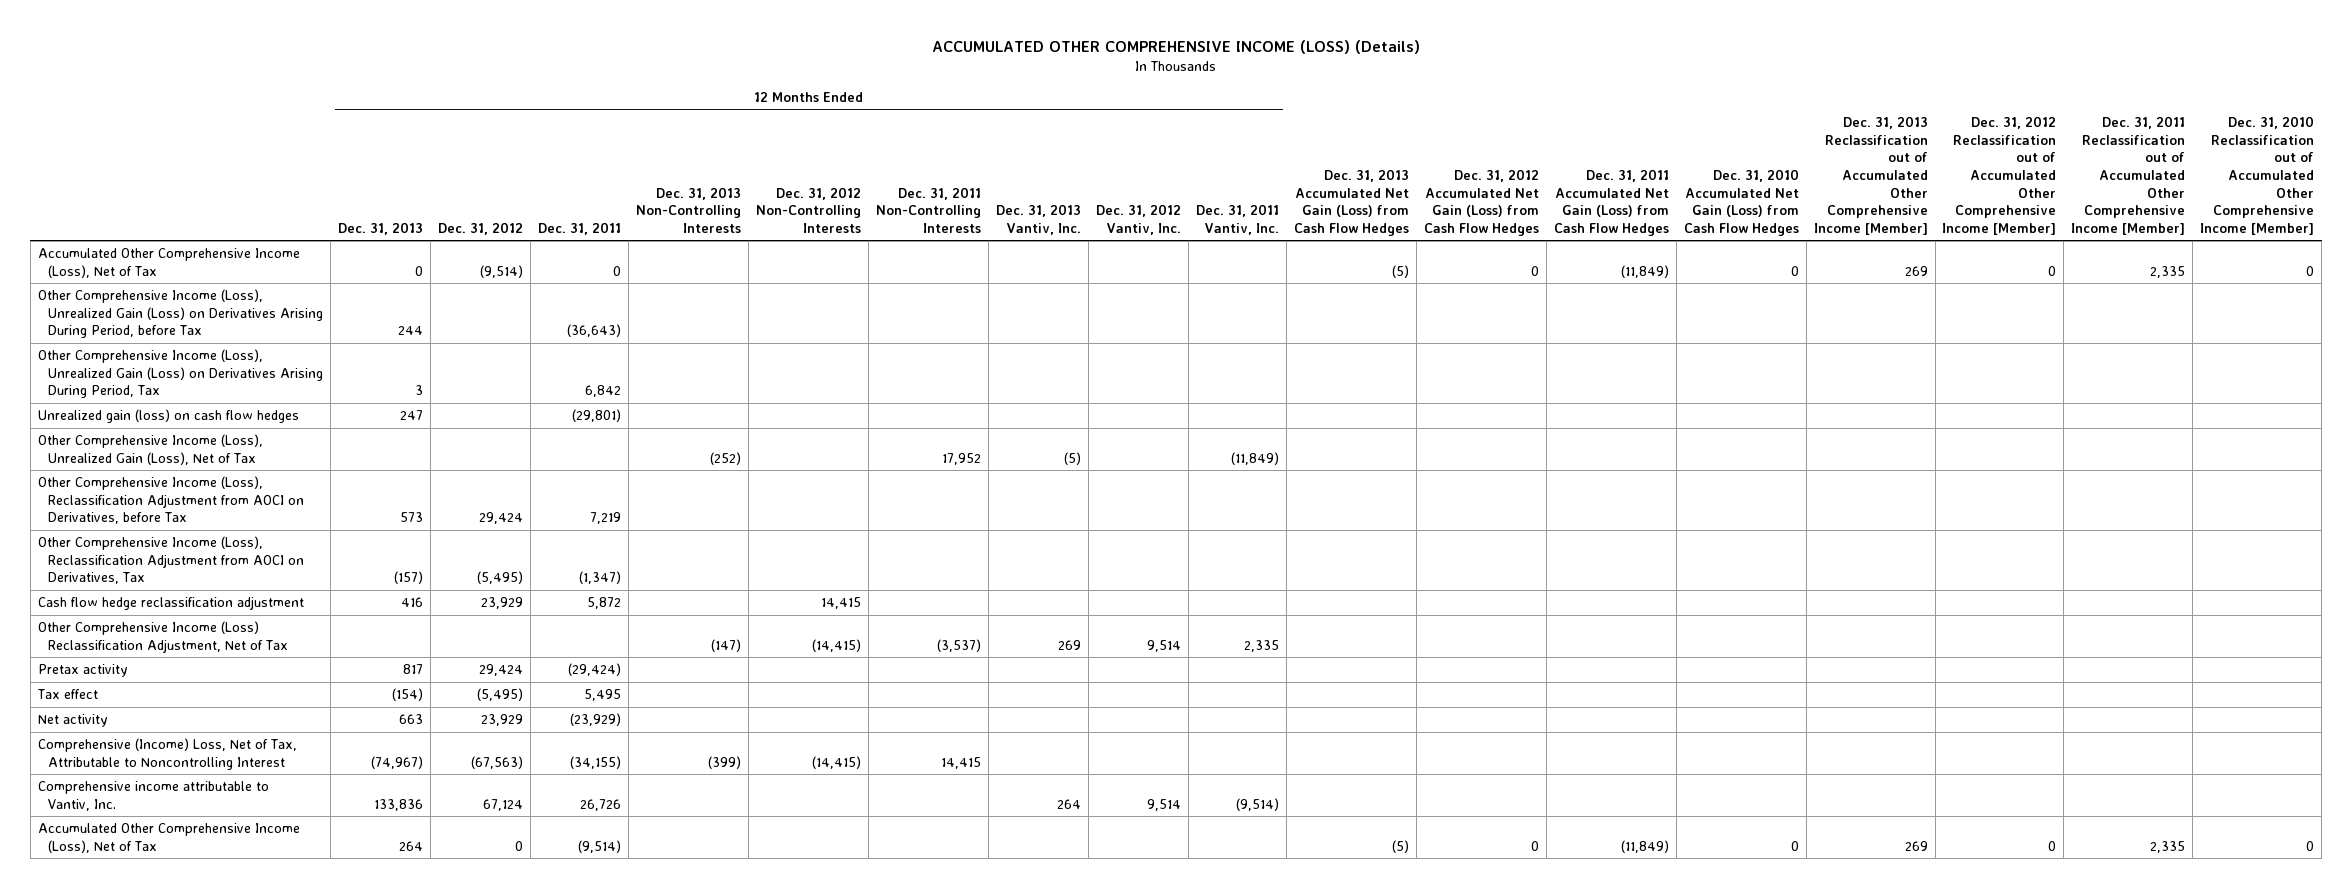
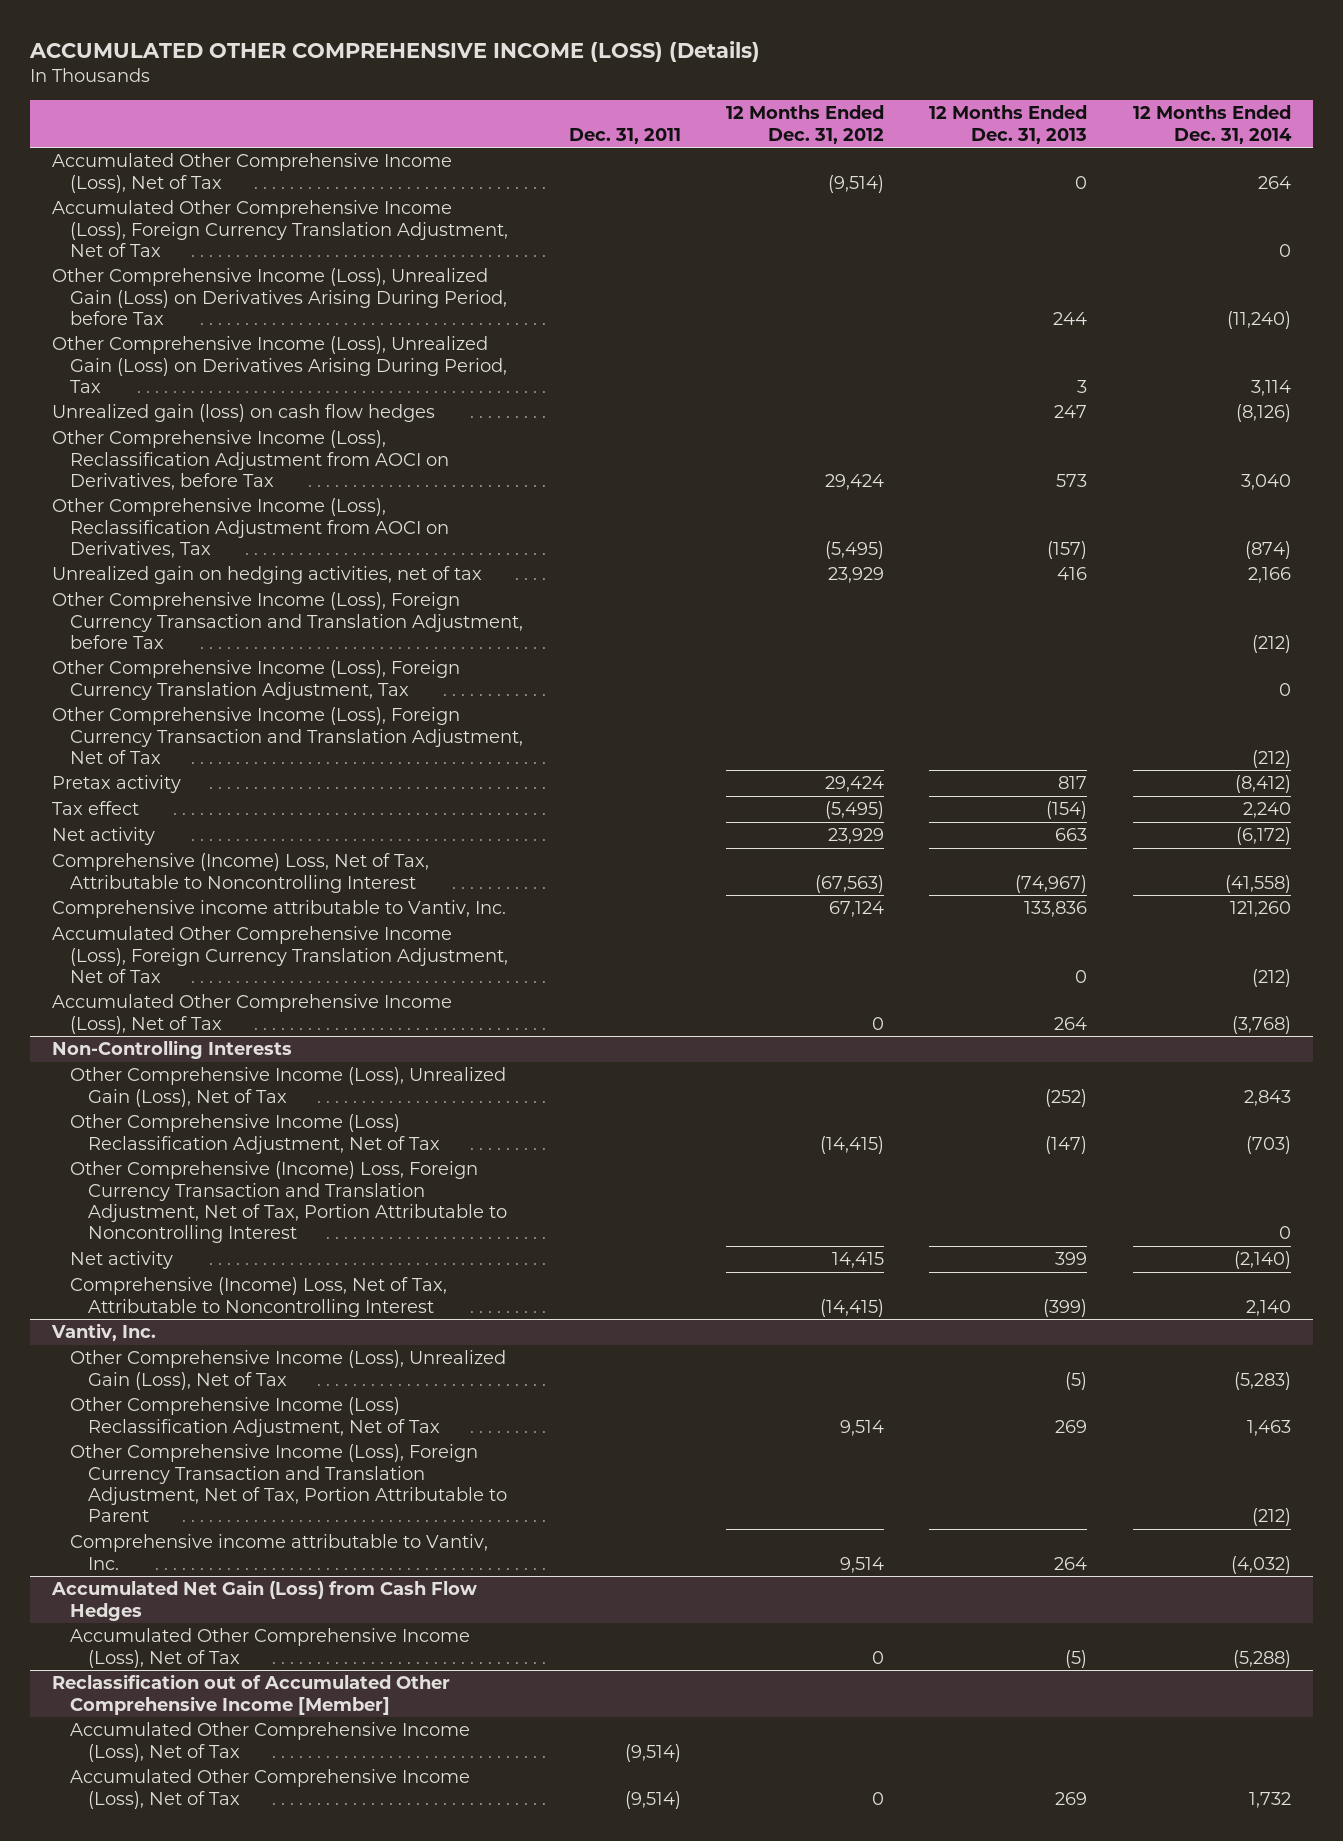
- | 12 Months Ended Dec. 31, 2013 | 12 Months Ended Dec. 31, 2012 | 12 Months Ended Dec. 31, 2011 | 12 Months Ended Dec. 31, 2013 Non-Controlling Interests | 12 Months Ended Dec. 31, 2012 Non-Controlling Interests | 12 Months Ended Dec. 31, 2011 Non-Controlling Interests | 12 Months Ended Dec. 31, 2013 Vantiv, Inc. | 12 Months Ended Dec. 31, 2012 Vantiv, Inc. | 12 Months Ended Dec. 31, 2011 Vantiv, Inc. | Dec. 31, 2013 Accumulated Net Gain (Loss) from Cash Flow Hedges | Dec. 31, 2012 Accumulated Net Gain (Loss) from Cash Flow Hedges | Dec. 31, 2011 Accumulated Net Gain (Loss) from Cash Flow Hedges | Dec. 31, 2010 Accumulated Net Gain (Loss) from Cash Flow Hedges | Dec. 31, 2013 Reclassification out of Accumulated Other Comprehensive Income [Member] | Dec. 31, 2012 Reclassification out of Accumulated Other Comprehensive Income [Member] | Dec. 31, 2011 Reclassification out of Accumulated Other Comprehensive Income [Member] | Dec. 31, 2010 Reclassification out of Accumulated Other Comprehensive Income [Member]
+ | Dec. 31, 2011 | 12 Months Ended Dec. 31, 2012 | 12 Months Ended Dec. 31, 2013 | 12 Months Ended Dec. 31, 2014
+ Accumulated Other Comprehensive Income (Loss), Foreign Currency Translation Adjustment, Net of Tax | | | | 0
- Other Comprehensive Income (Loss), Unrealized Gain (Loss), Net of Tax | | | | (252) | | 17,952 | (5) | | (11,849) | | | | | | | |
- Cash flow hedge reclassification adjustment | 416 | 23,929 | 5,872 | | 14,415 | | | | | | | | | | | |
- Other Comprehensive Income (Loss) Reclassification Adjustment, Net of Tax | | | | (147) | (14,415) | (3,537) | 269 | 9,514 | 2,335 | | | | | | | |
+ Unrealized gain on hedging activities, net of tax | | 23,929 | 416 | 2,166
+ Other Comprehensive Income (Loss), Foreign Currency Transaction and Translation Adjustment, before Tax | | | | (212)
+ Other Comprehensive Income (Loss), Foreign Currency Translation Adjustment, Tax | | | | 0
+ Other Comprehensive Income (Loss), Foreign Currency Transaction and Translation Adjustment, Net of Tax | | | | (212)
+ Accumulated Other Comprehensive Income (Loss), Foreign Currency Translation Adjustment, Net of Tax | | | 0 | (212)
+ Non-Controlling Interests
+ Other Comprehensive Income (Loss), Unrealized Gain (Loss), Net of Tax | | | (252) | 2,843
+ Other Comprehensive Income (Loss) Reclassification Adjustment, Net of Tax | | (14,415) | (147) | (703)
+ Other Comprehensive (Income) Loss, Foreign Currency Transaction and Translation Adjustment, Net of Tax, Portion Attributable to Noncontrolling Interest | | | | 0
+ Net activity | | 14,415 | 399 | (2,140)
+ Comprehensive (Income) Loss, Net of Tax, Attributable to Noncontrolling Interest | | (14,415) | (399) | 2,140
+ Vantiv, Inc.
+ Other Comprehensive Income (Loss), Unrealized Gain (Loss), Net of Tax | | | (5) | (5,283)
+ Other Comprehensive Income (Loss) Reclassification Adjustment, Net of Tax | | 9,514 | 269 | 1,463
+ Other Comprehensive Income (Loss), Foreign Currency Transaction and Translation Adjustment, Net of Tax, Portion Attributable to Parent | | | | (212)
+ Comprehensive income attributable to Vantiv, Inc. | | 9,514 | 264 | (4,032)
+ Accumulated Net Gain (Loss) from Cash Flow Hedges
+ Accumulated Other Comprehensive Income (Loss), Net of Tax | | 0 | (5) | (5,288)
+ Reclassification out of Accumulated Other Comprehensive Income [Member]
+ Accumulated Other Comprehensive Income (Loss), Net of Tax | (9,514) | | |
+ Accumulated Other Comprehensive Income (Loss), Net of Tax | (9,514) | 0 | 269 | 1,732

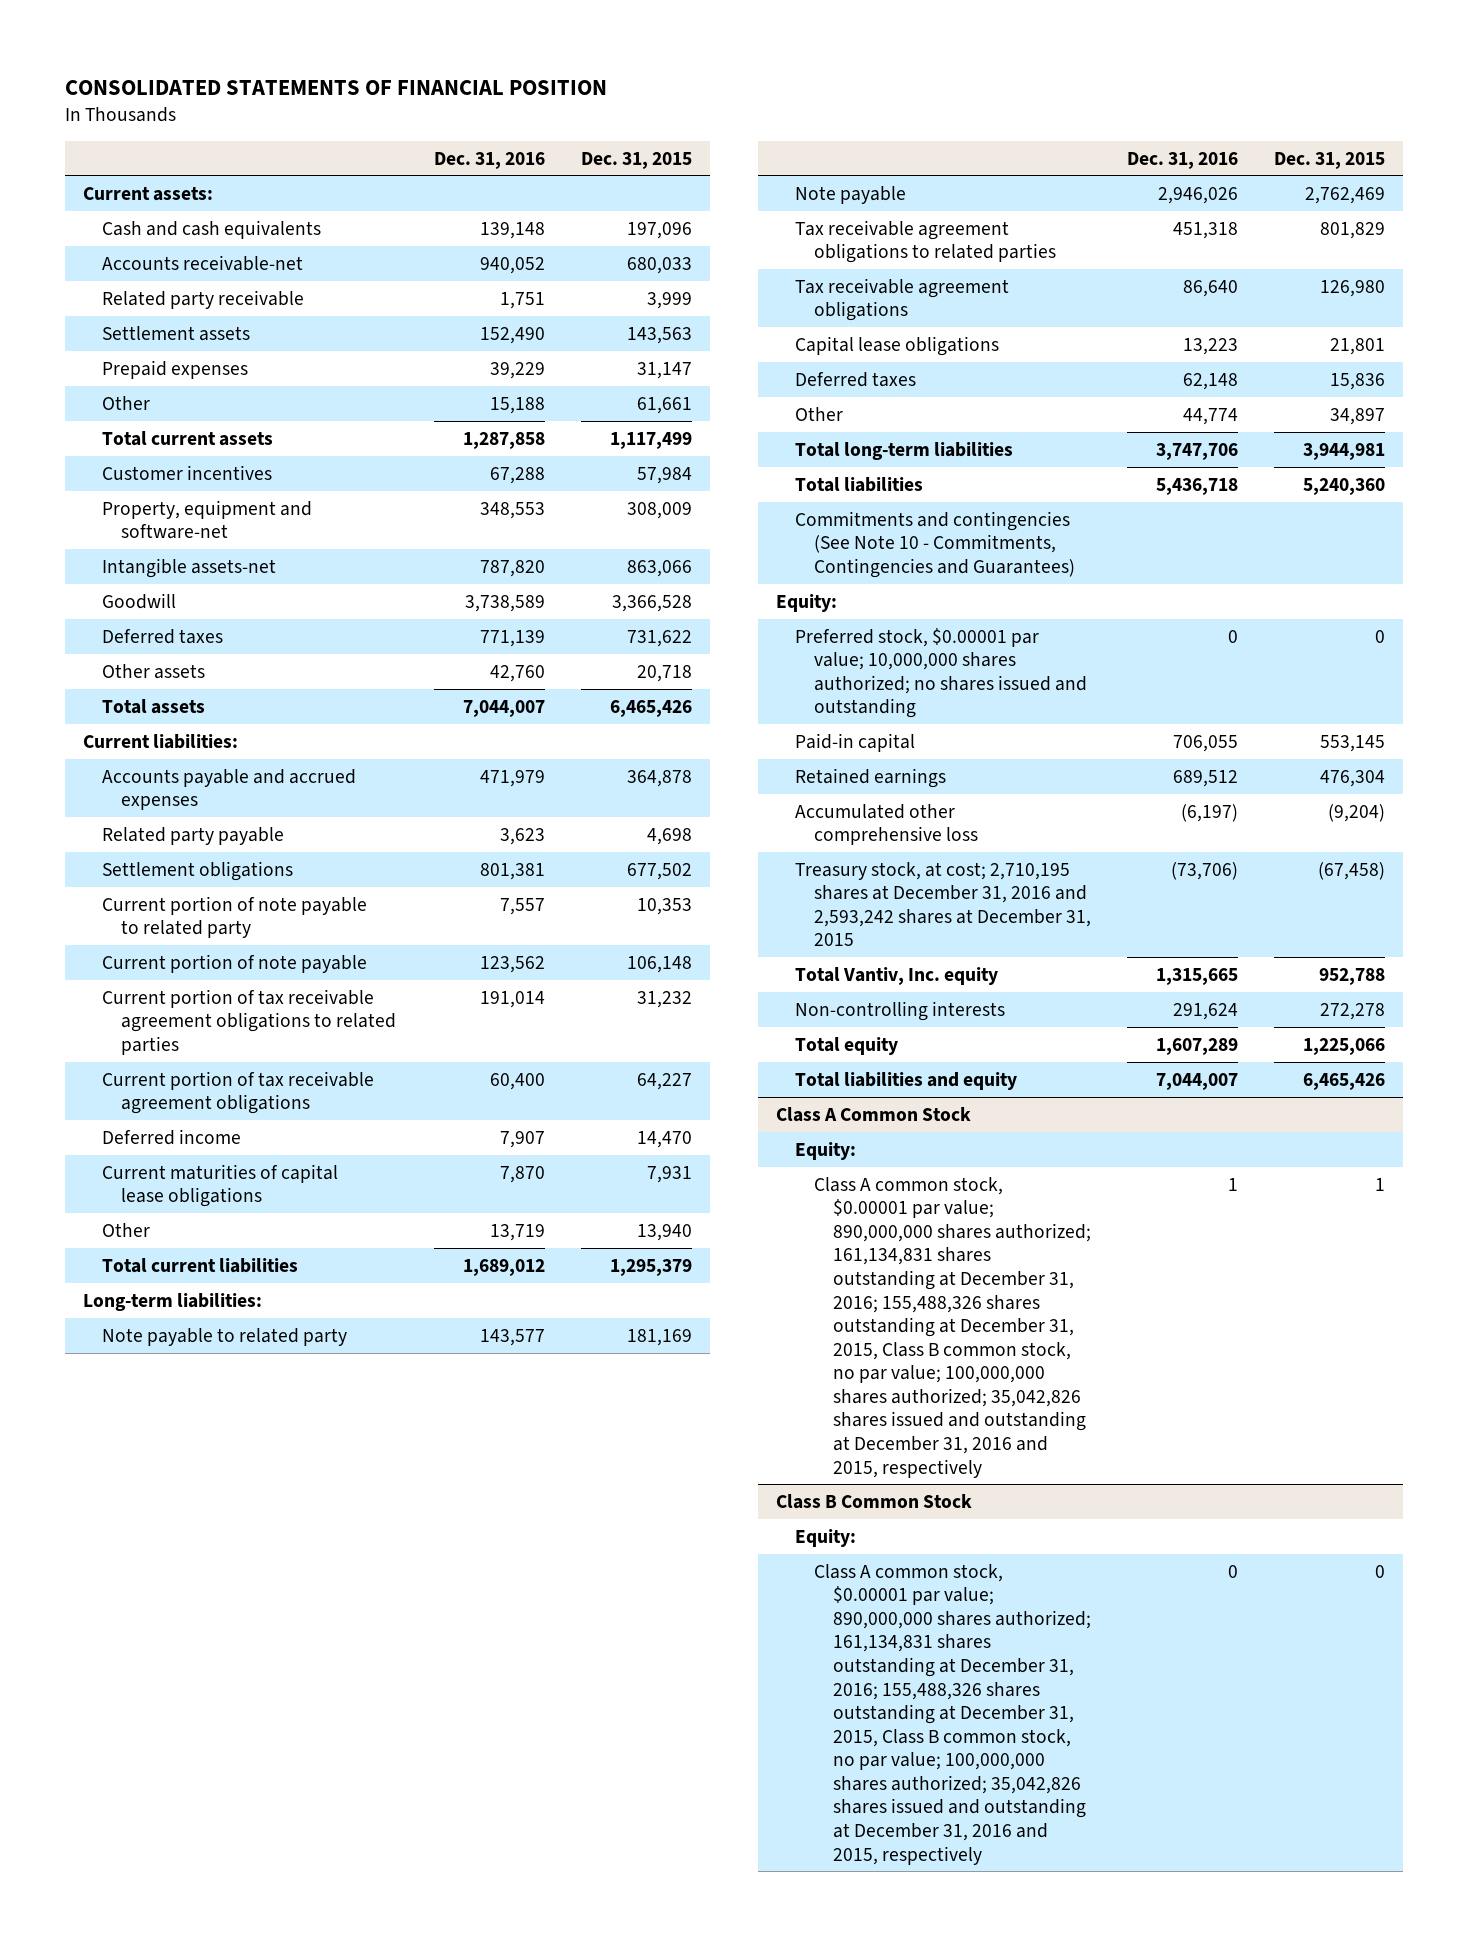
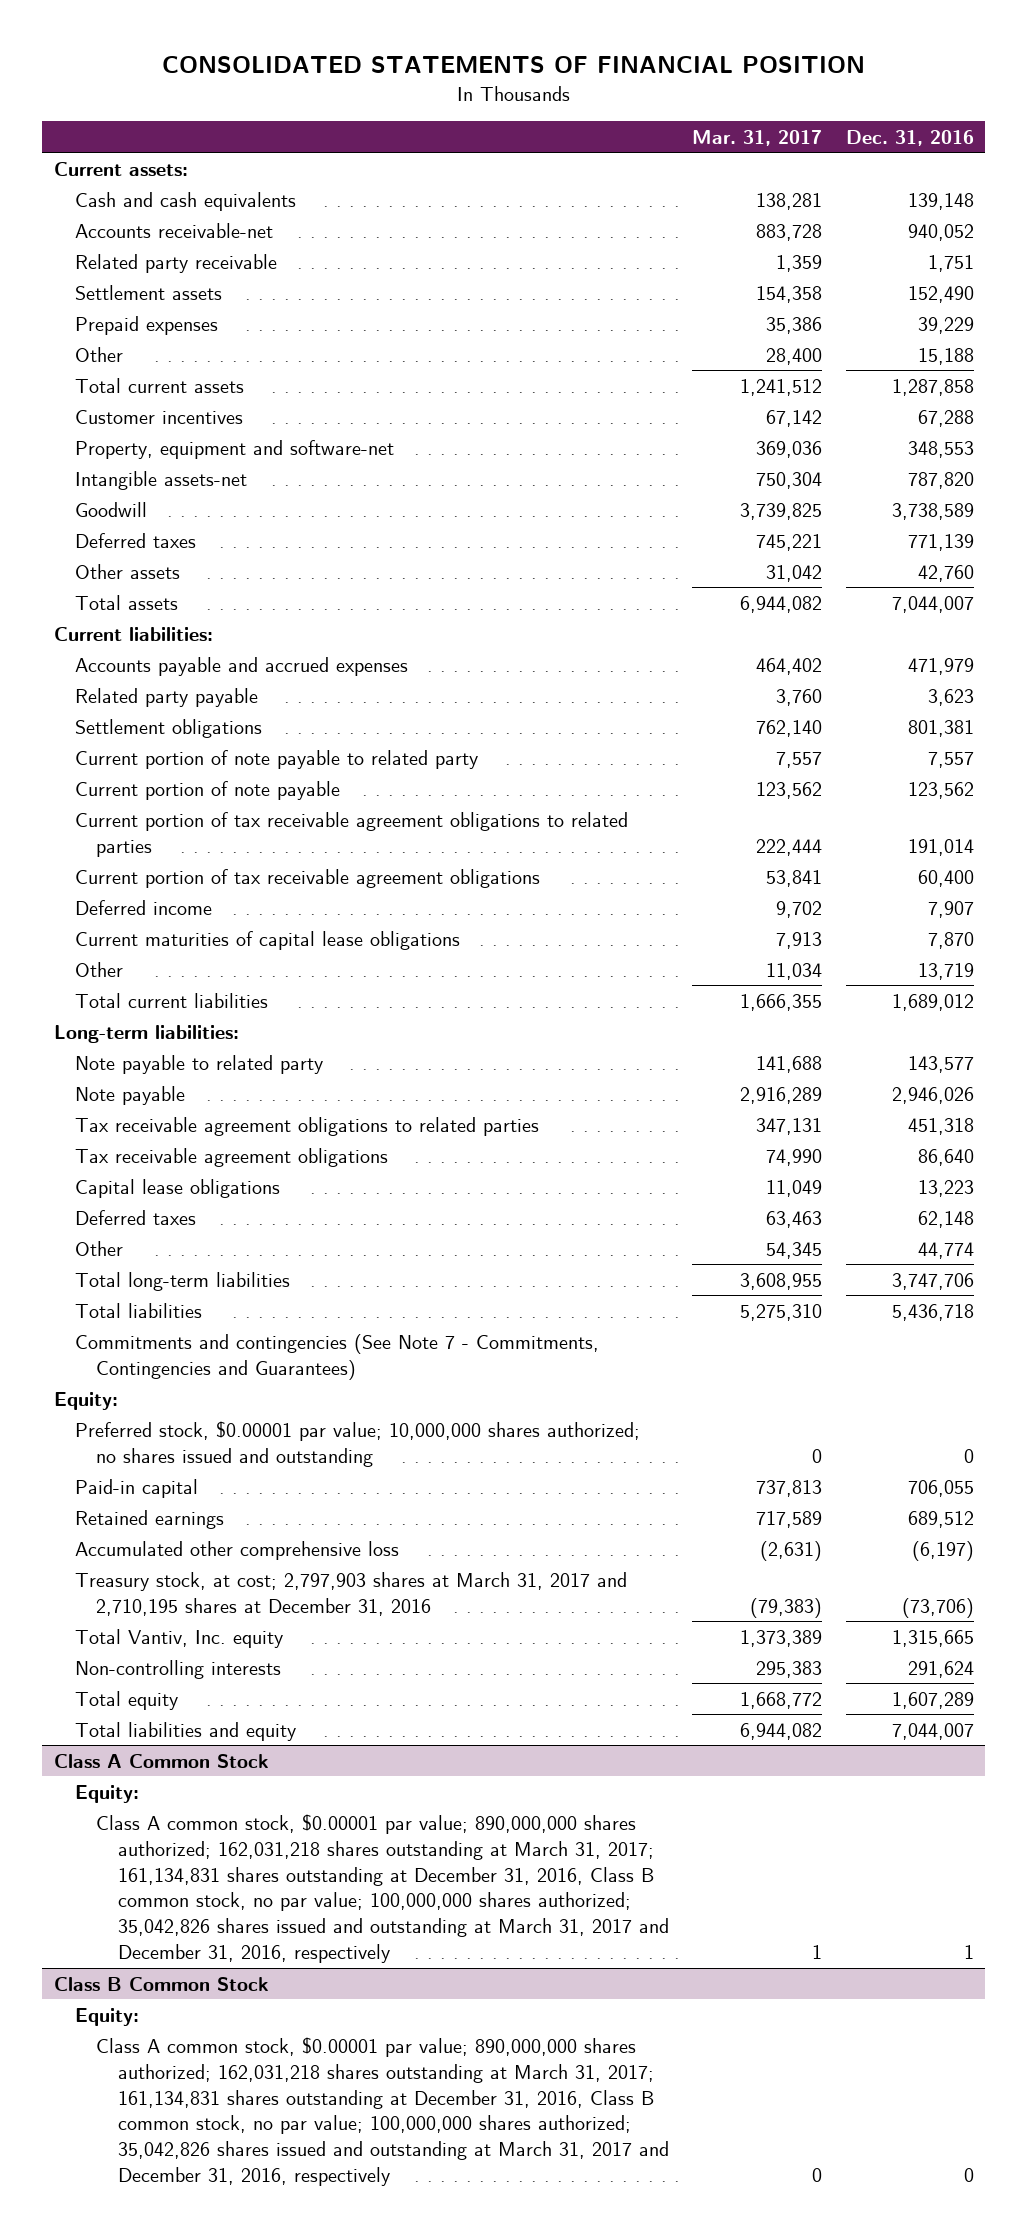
- | Dec. 31, 2016 | Dec. 31, 2015
+ | Mar. 31, 2017 | Dec. 31, 2016
- Commitments and contingencies (See Note 10 - Commitments, Contingencies and Guarantees)
+ Commitments and contingencies (See Note 7 - Commitments, Contingencies and Guarantees)
- Treasury stock, at cost; 2,710,195 shares at December 31, 2016 and 2,593,242 shares at December 31, 2015 | (73,706) | (67,458)
+ Treasury stock, at cost; 2,797,903 shares at March 31, 2017 and 2,710,195 shares at December 31, 2016 | (79,383) | (73,706)
@ Class A Common Stock
- Class A common stock, $0.00001 par value; 890,000,000 shares authorized; 161,134,831 shares outstanding at December 31, 2016; 155,488,326 shares outstanding at December 31, 2015, Class B common stock, no par value; 100,000,000 shares authorized; 35,042,826 shares issued and outstanding at December 31, 2016 and 2015, respectively | 1 | 1
+ Class A common stock, $0.00001 par value; 890,000,000 shares authorized; 162,031,218 shares outstanding at March 31, 2017; 161,134,831 shares outstanding at December 31, 2016, Class B common stock, no par value; 100,000,000 shares authorized; 35,042,826 shares issued and outstanding at March 31, 2017 and December 31, 2016, respectively | 1 | 1
@ Class B Common Stock
- Class A common stock, $0.00001 par value; 890,000,000 shares authorized; 161,134,831 shares outstanding at December 31, 2016; 155,488,326 shares outstanding at December 31, 2015, Class B common stock, no par value; 100,000,000 shares authorized; 35,042,826 shares issued and outstanding at December 31, 2016 and 2015, respectively | 0 | 0
+ Class A common stock, $0.00001 par value; 890,000,000 shares authorized; 162,031,218 shares outstanding at March 31, 2017; 161,134,831 shares outstanding at December 31, 2016, Class B common stock, no par value; 100,000,000 shares authorized; 35,042,826 shares issued and outstanding at March 31, 2017 and December 31, 2016, respectively | 0 | 0

